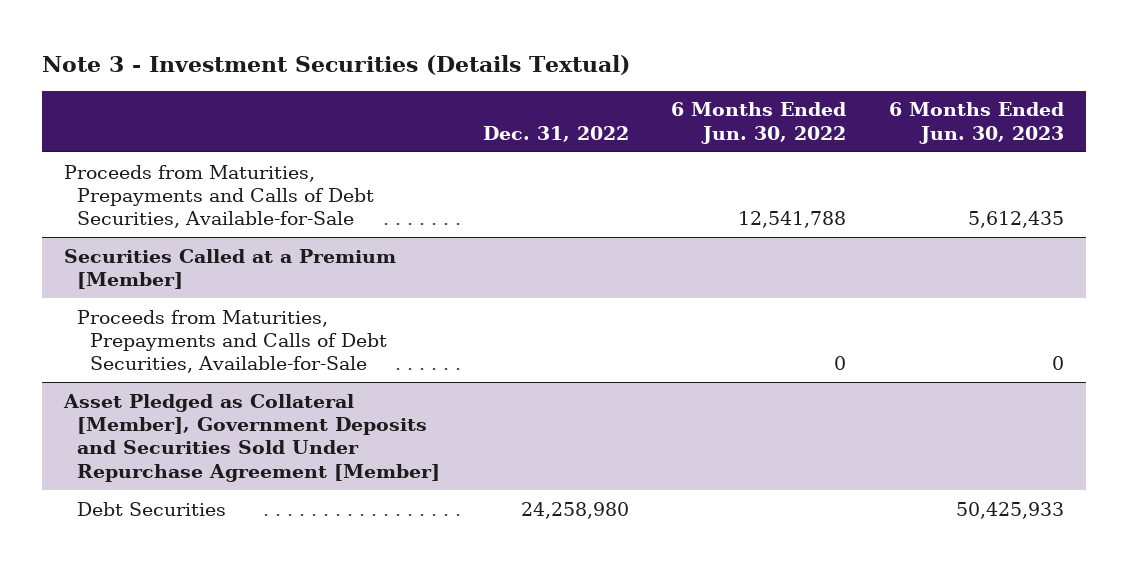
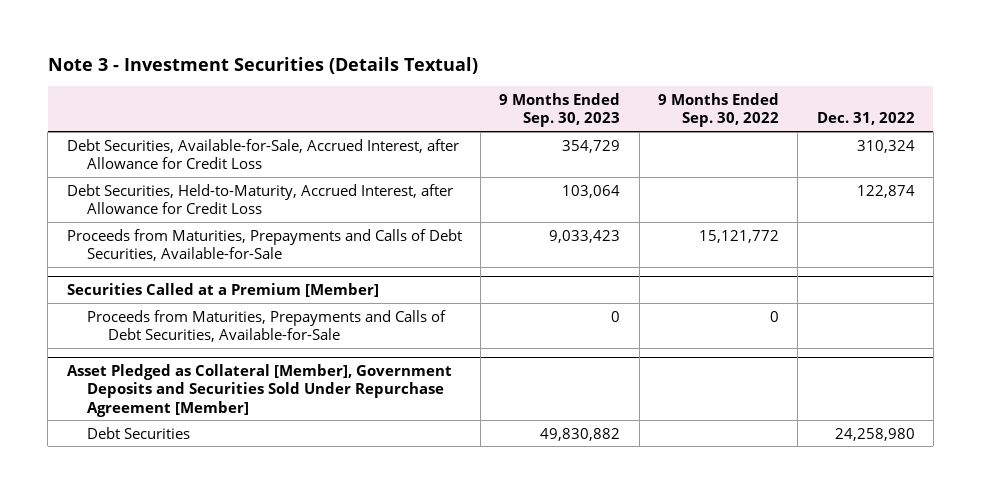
- | Dec. 31, 2022 | 6 Months Ended Jun. 30, 2022 | 6 Months Ended Jun. 30, 2023
+ | 9 Months Ended Sep. 30, 2023 | 9 Months Ended Sep. 30, 2022 | Dec. 31, 2022
+ Debt Securities, Available-for-Sale, Accrued Interest, after Allowance for Credit Loss | 354,729 | | 310,324
+ Debt Securities, Held-to-Maturity, Accrued Interest, after Allowance for Credit Loss | 103,064 | | 122,874

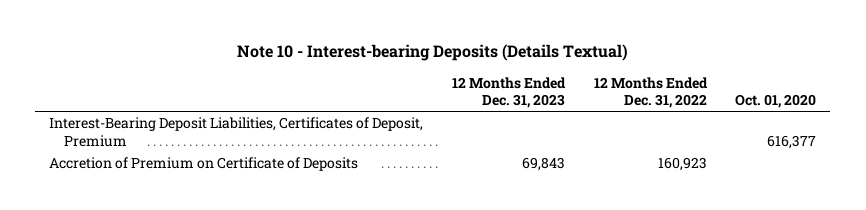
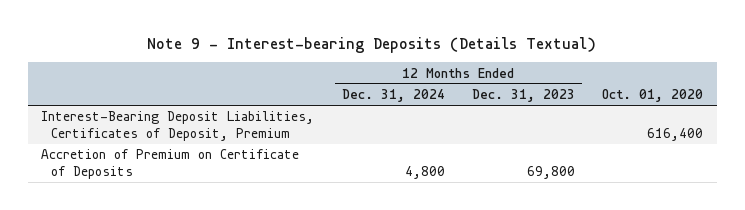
- Note 10 - Interest-bearing Deposits (Details Textual)
+ Note 9 - Interest-bearing Deposits (Details Textual)
- | 12 Months Ended Dec. 31, 2023 | 12 Months Ended Dec. 31, 2022 | Oct. 01, 2020
+ | 12 Months Ended Dec. 31, 2024 | 12 Months Ended Dec. 31, 2023 | Oct. 01, 2020
- Interest-Bearing Deposit Liabilities, Certificates of Deposit, Premium | | | 616,377
- Accretion of Premium on Certificate of Deposits | 69,843 | 160,923 |
+ Interest-Bearing Deposit Liabilities, Certificates of Deposit, Premium | | | 616,400
+ Accretion of Premium on Certificate of Deposits | 4,800 | 69,800 |

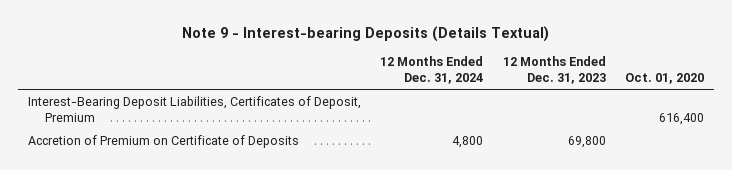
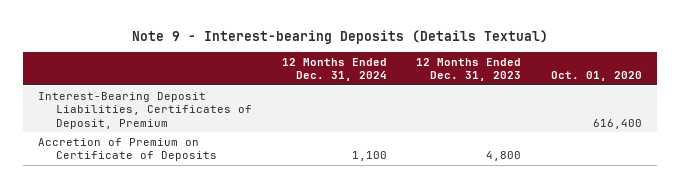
- Accretion of Premium on Certificate of Deposits | 4,800 | 69,800 |
+ Accretion of Premium on Certificate of Deposits | 1,100 | 4,800 |

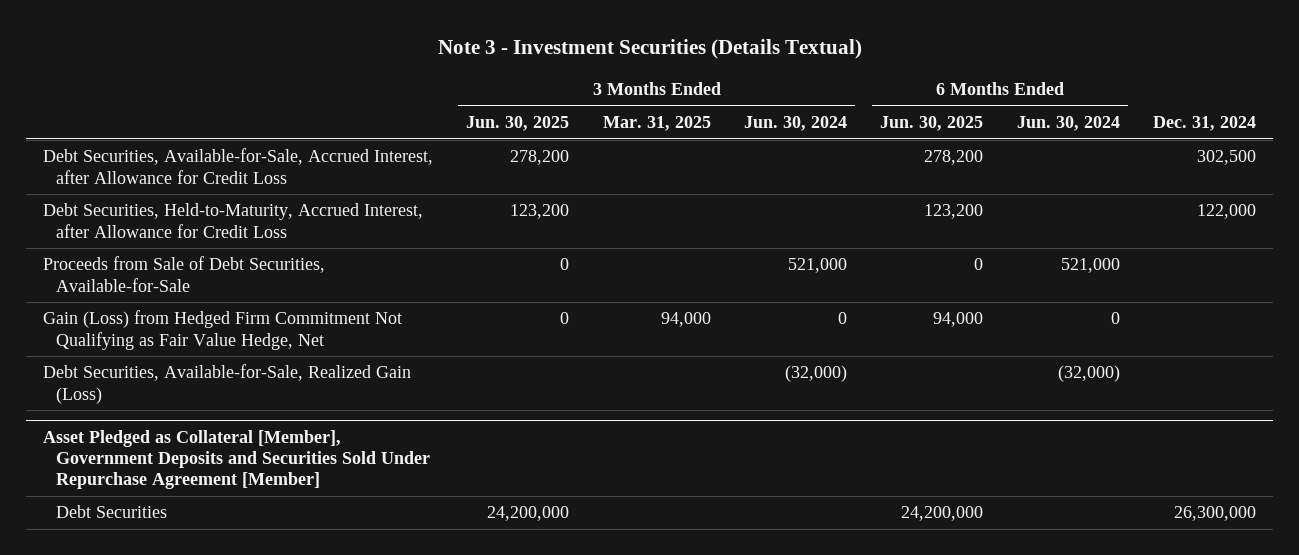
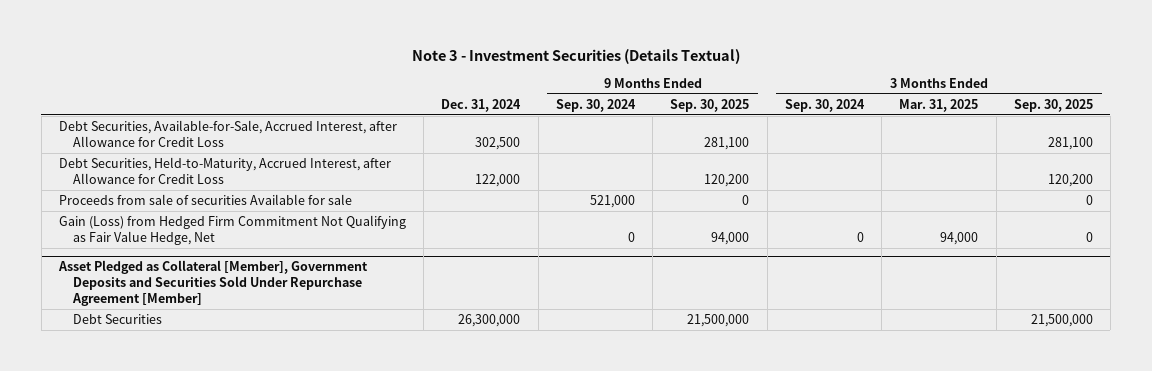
- | 3 Months Ended Jun. 30, 2025 | 3 Months Ended Mar. 31, 2025 | 3 Months Ended Jun. 30, 2024 | 6 Months Ended Jun. 30, 2025 | 6 Months Ended Jun. 30, 2024 | Dec. 31, 2024
+ | Dec. 31, 2024 | 9 Months Ended Sep. 30, 2024 | 9 Months Ended Sep. 30, 2025 | 3 Months Ended Sep. 30, 2024 | 3 Months Ended Mar. 31, 2025 | 3 Months Ended Sep. 30, 2025
- Proceeds from Sale of Debt Securities, Available-for-Sale | 0 | | 521,000 | 0 | 521,000 |
+ Proceeds from sale of securities Available for sale | | 521,000 | 0 | | | 0
- Debt Securities, Available-for-Sale, Realized Gain (Loss) | | | (32,000) | | (32,000) |

